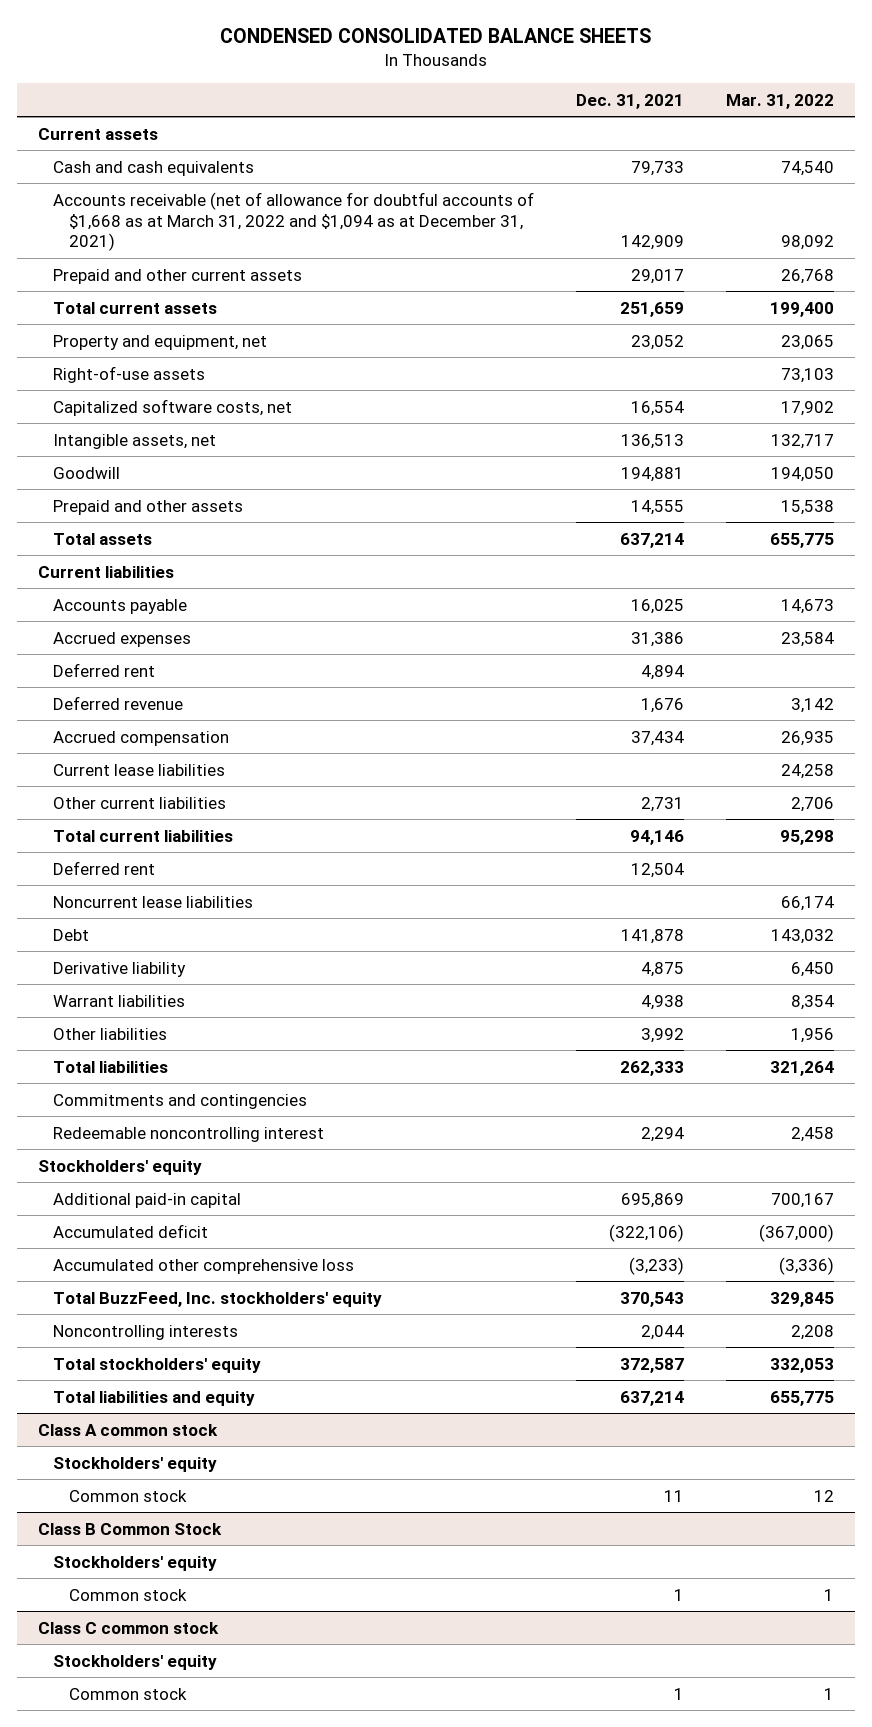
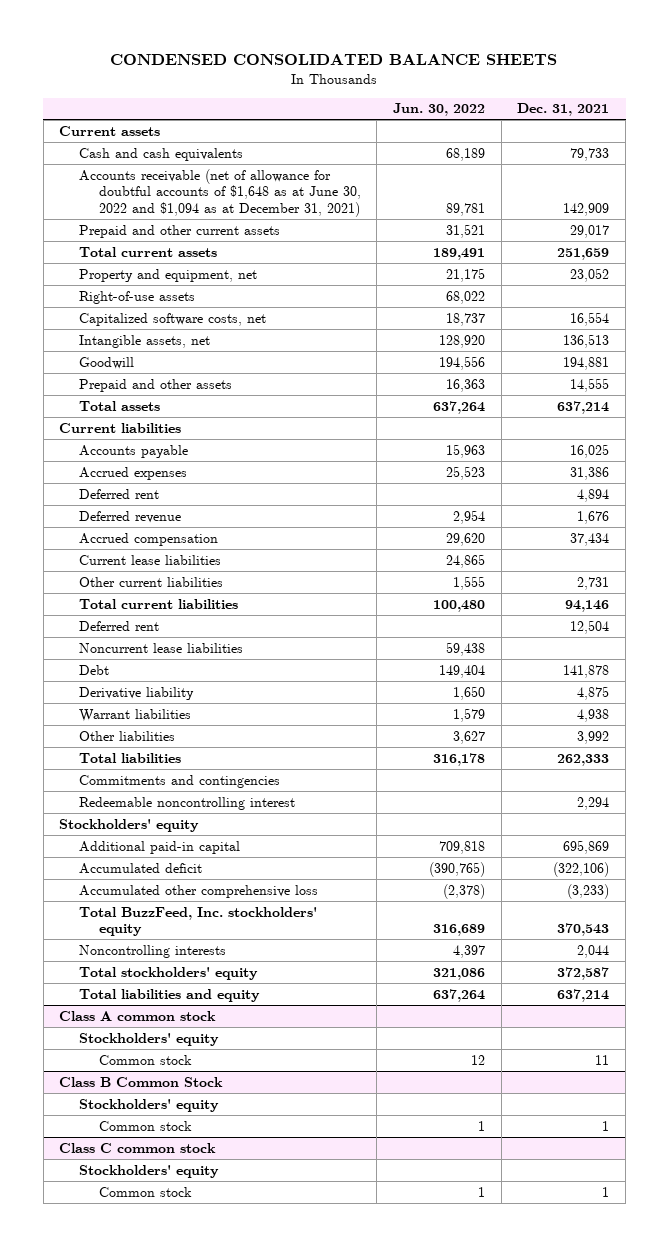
- | Dec. 31, 2021 | Mar. 31, 2022
+ | Jun. 30, 2022 | Dec. 31, 2021
- Accounts receivable (net of allowance for doubtful accounts of $1,668 as at March 31, 2022 and $1,094 as at December 31, 2021) | 142,909 | 98,092
+ Accounts receivable (net of allowance for doubtful accounts of $1,648 as at June 30, 2022 and $1,094 as at December 31, 2021) | 89,781 | 142,909

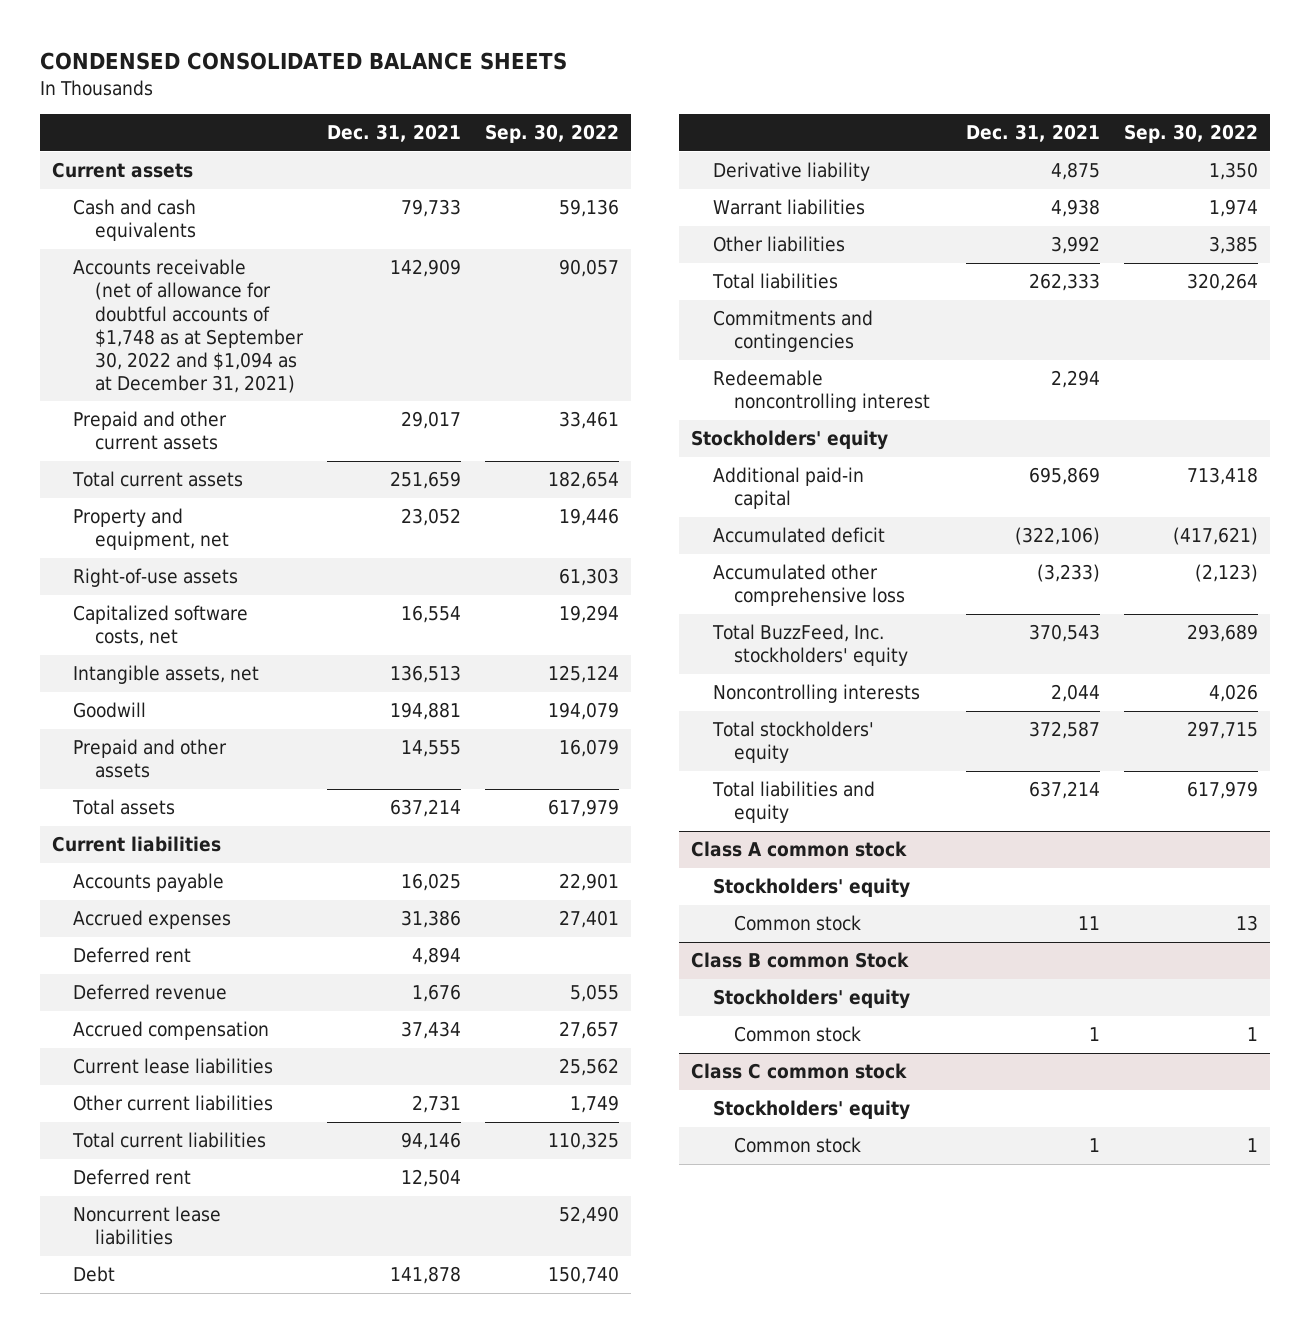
- | Jun. 30, 2022 | Dec. 31, 2021
+ | Dec. 31, 2021 | Sep. 30, 2022
- Accounts receivable (net of allowance for doubtful accounts of $1,648 as at June 30, 2022 and $1,094 as at December 31, 2021) | 89,781 | 142,909
+ Accounts receivable (net of allowance for doubtful accounts of $1,748 as at September 30, 2022 and $1,094 as at December 31, 2021) | 142,909 | 90,057
- Class B Common Stock
+ Class B common Stock

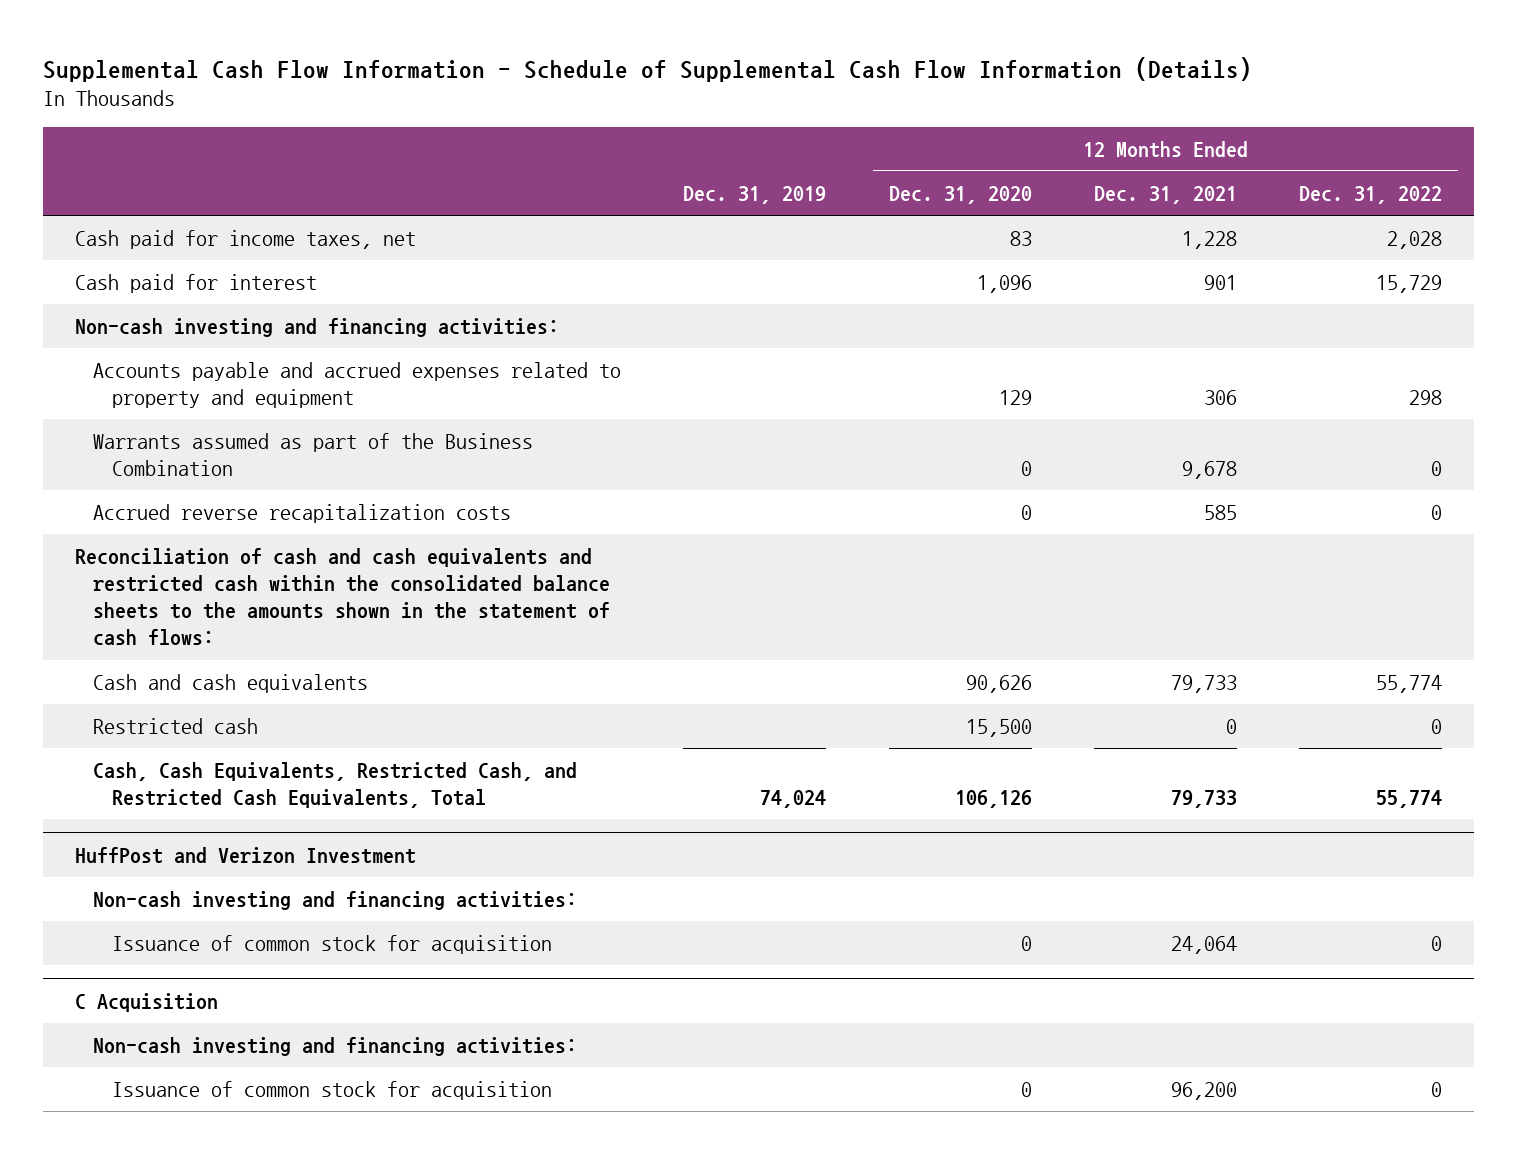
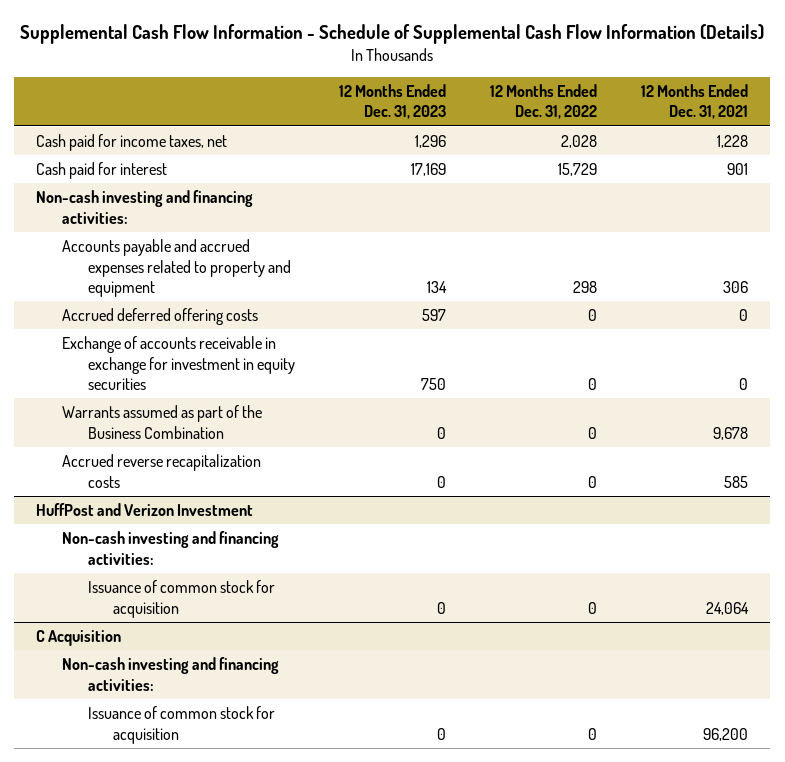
- | Dec. 31, 2019 | 12 Months Ended Dec. 31, 2020 | 12 Months Ended Dec. 31, 2021 | 12 Months Ended Dec. 31, 2022
+ | 12 Months Ended Dec. 31, 2023 | 12 Months Ended Dec. 31, 2022 | 12 Months Ended Dec. 31, 2021
+ Accrued deferred offering costs | 597 | 0 | 0
+ Exchange of accounts receivable in exchange for investment in equity securities | 750 | 0 | 0
- Reconciliation of cash and cash equivalents and restricted cash within the consolidated balance sheets to the amounts shown in the statement of cash flows:
- Cash and cash equivalents | | 90,626 | 79,733 | 55,774
- Restricted cash | | 15,500 | 0 | 0
- Cash, Cash Equivalents, Restricted Cash, and Restricted Cash Equivalents, Total | 74,024 | 106,126 | 79,733 | 55,774

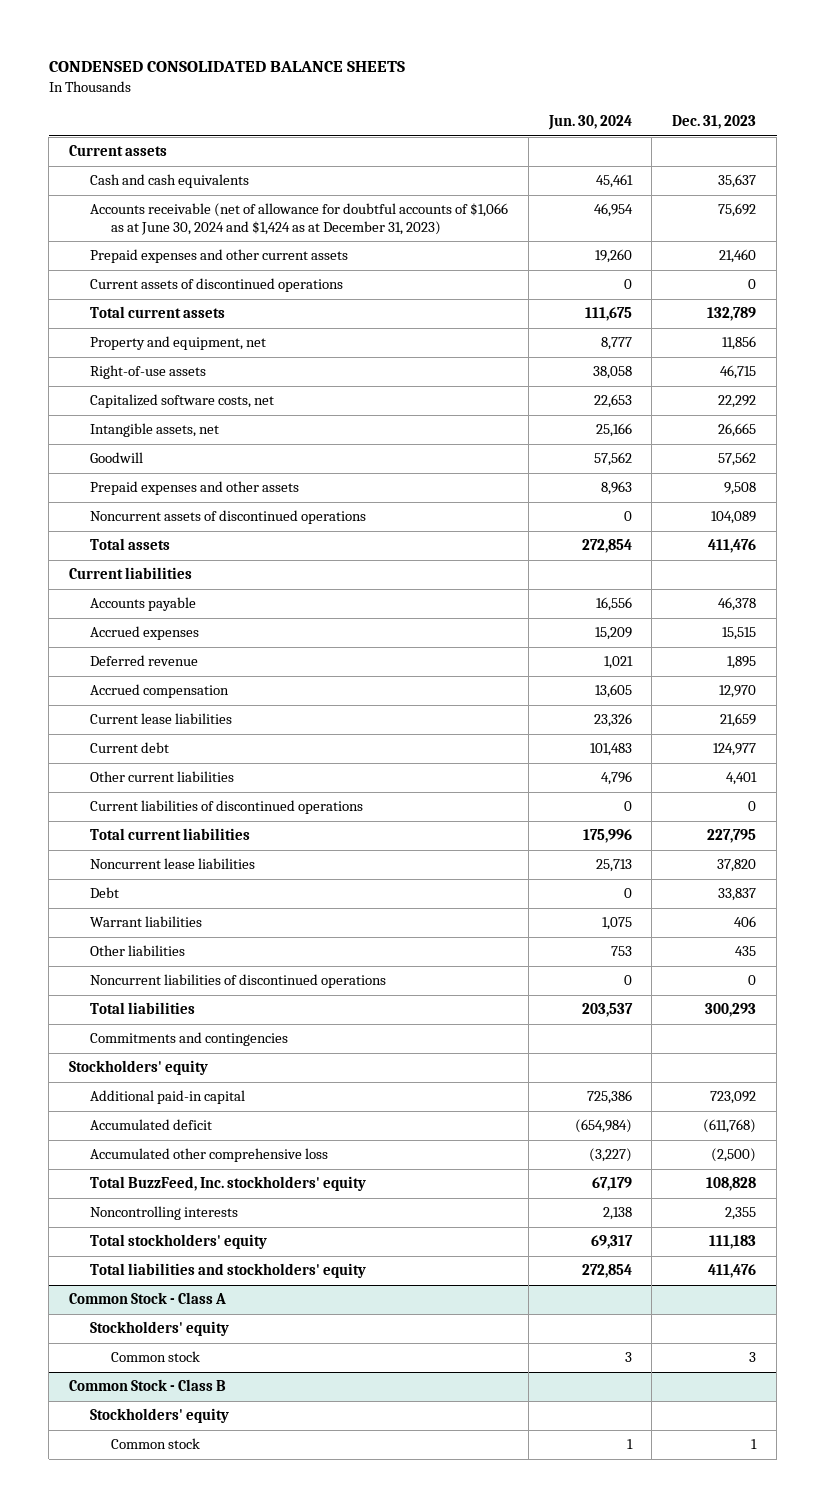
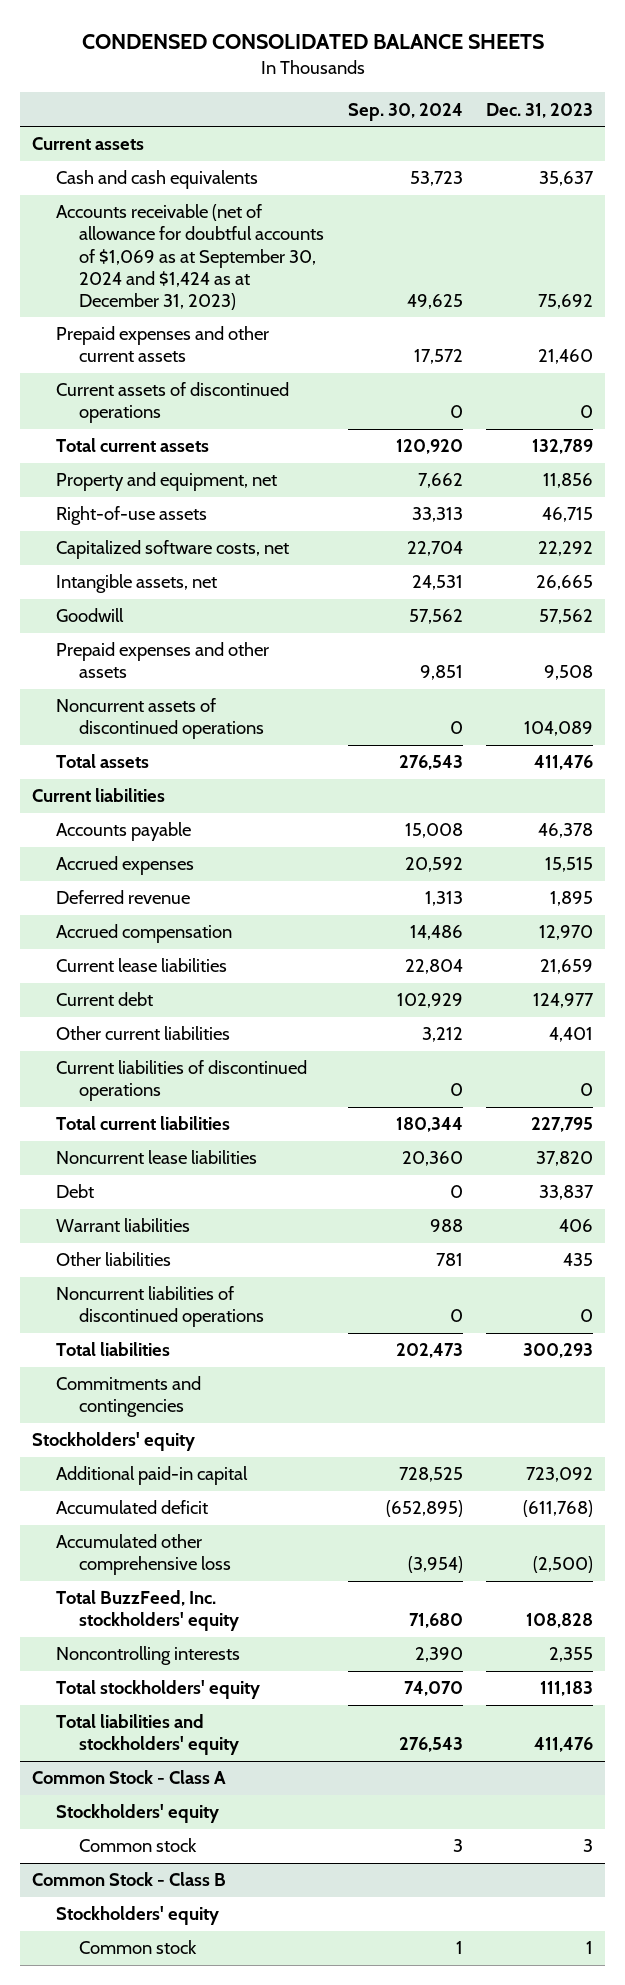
- | Jun. 30, 2024 | Dec. 31, 2023
+ | Sep. 30, 2024 | Dec. 31, 2023
- Accounts receivable (net of allowance for doubtful accounts of $1,066 as at June 30, 2024 and $1,424 as at December 31, 2023) | 46,954 | 75,692
+ Accounts receivable (net of allowance for doubtful accounts of $1,069 as at September 30, 2024 and $1,424 as at December 31, 2023) | 49,625 | 75,692

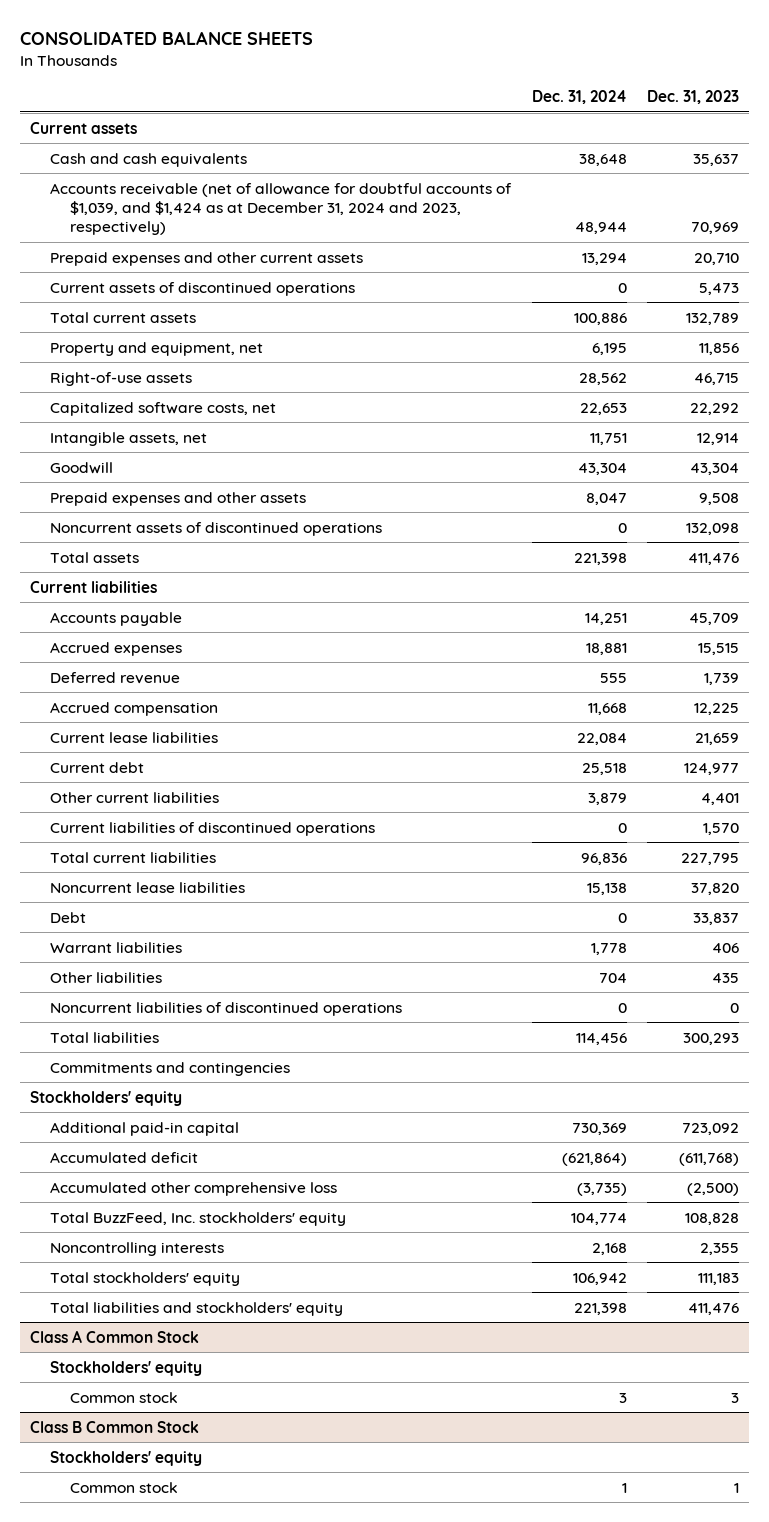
- CONDENSED CONSOLIDATED BALANCE SHEETS
+ CONSOLIDATED BALANCE SHEETS
- | Sep. 30, 2024 | Dec. 31, 2023
+ | Dec. 31, 2024 | Dec. 31, 2023
- Accounts receivable (net of allowance for doubtful accounts of $1,069 as at September 30, 2024 and $1,424 as at December 31, 2023) | 49,625 | 75,692
- Prepaid expenses and other current assets | 17,572 | 21,460
- Current assets of discontinued operations | 0 | 0
+ Accounts receivable (net of allowance for doubtful accounts of $1,039, and $1,424 as at December 31, 2024 and 2023, respectively) | 48,944 | 70,969
+ Prepaid expenses and other current assets | 13,294 | 20,710
+ Current assets of discontinued operations | 0 | 5,473
- Intangible assets, net | 24,531 | 26,665
- Goodwill | 57,562 | 57,562
+ Intangible assets, net | 11,751 | 12,914
+ Goodwill | 43,304 | 43,304
- Noncurrent assets of discontinued operations | 0 | 104,089
+ Noncurrent assets of discontinued operations | 0 | 132,098
- Accounts payable | 15,008 | 46,378
+ Accounts payable | 14,251 | 45,709
- Deferred revenue | 1,313 | 1,895
- Accrued compensation | 14,486 | 12,970
+ Deferred revenue | 555 | 1,739
+ Accrued compensation | 11,668 | 12,225
- Current liabilities of discontinued operations | 0 | 0
+ Current liabilities of discontinued operations | 0 | 1,570
- Common Stock - Class A
+ Class A Common Stock
- Common Stock - Class B
+ Class B Common Stock

